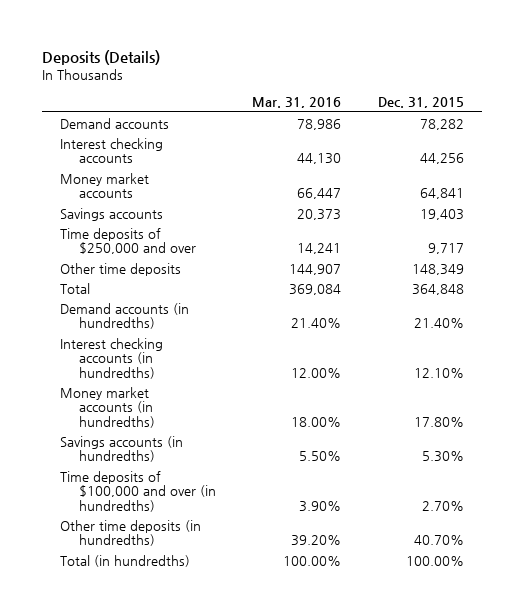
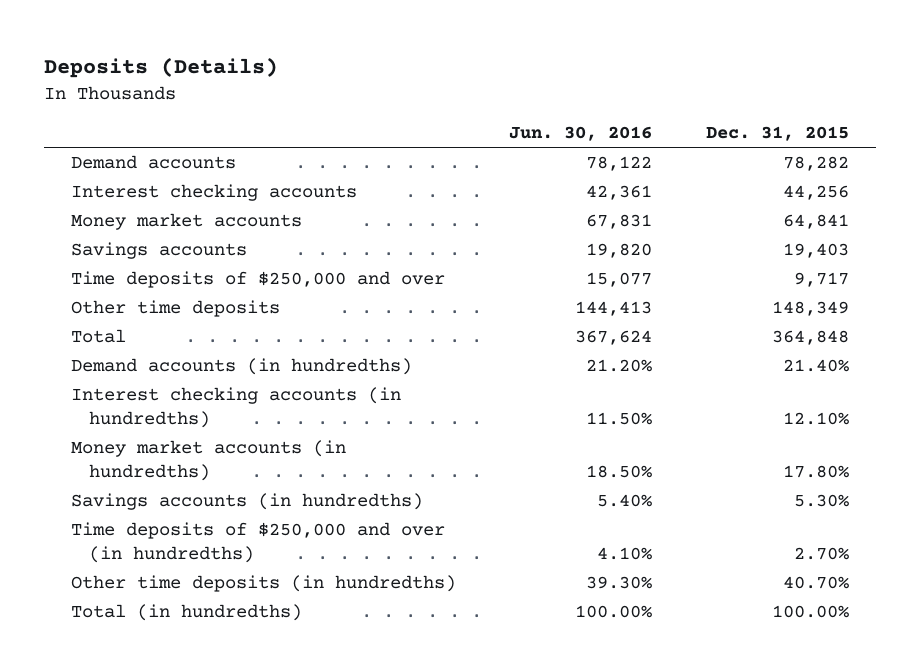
- | Mar. 31, 2016 | Dec. 31, 2015
+ | Jun. 30, 2016 | Dec. 31, 2015
- Time deposits of $100,000 and over (in hundredths) | 3.90% | 2.70%
+ Time deposits of $250,000 and over (in hundredths) | 4.10% | 2.70%

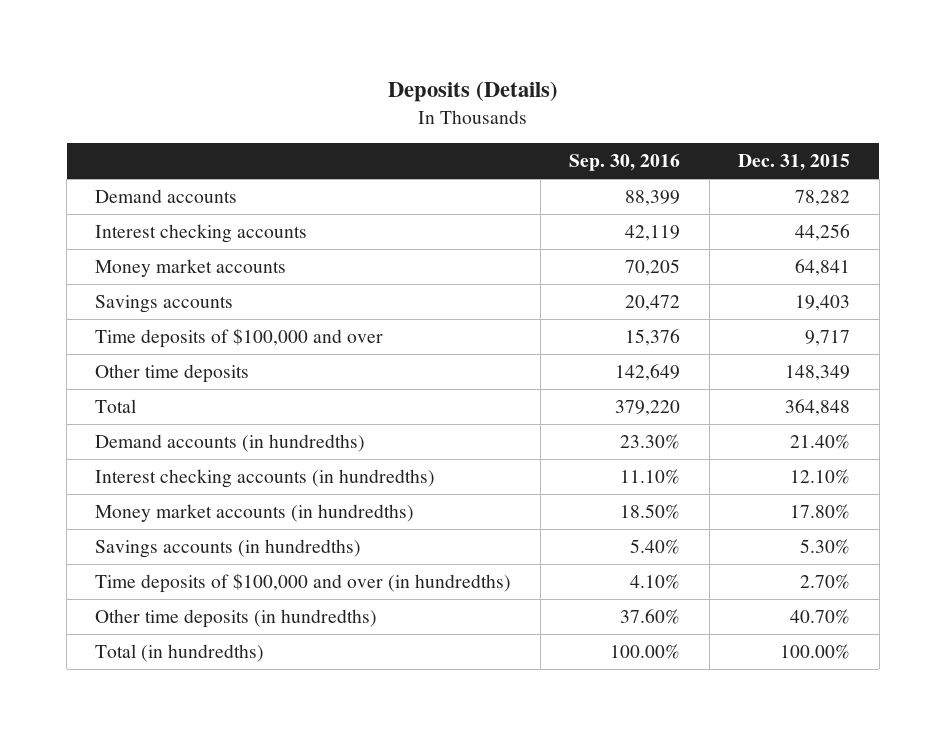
- | Jun. 30, 2016 | Dec. 31, 2015
+ | Sep. 30, 2016 | Dec. 31, 2015
- Time deposits of $250,000 and over | 15,077 | 9,717
+ Time deposits of $100,000 and over | 15,376 | 9,717
- Time deposits of $250,000 and over (in hundredths) | 4.10% | 2.70%
+ Time deposits of $100,000 and over (in hundredths) | 4.10% | 2.70%

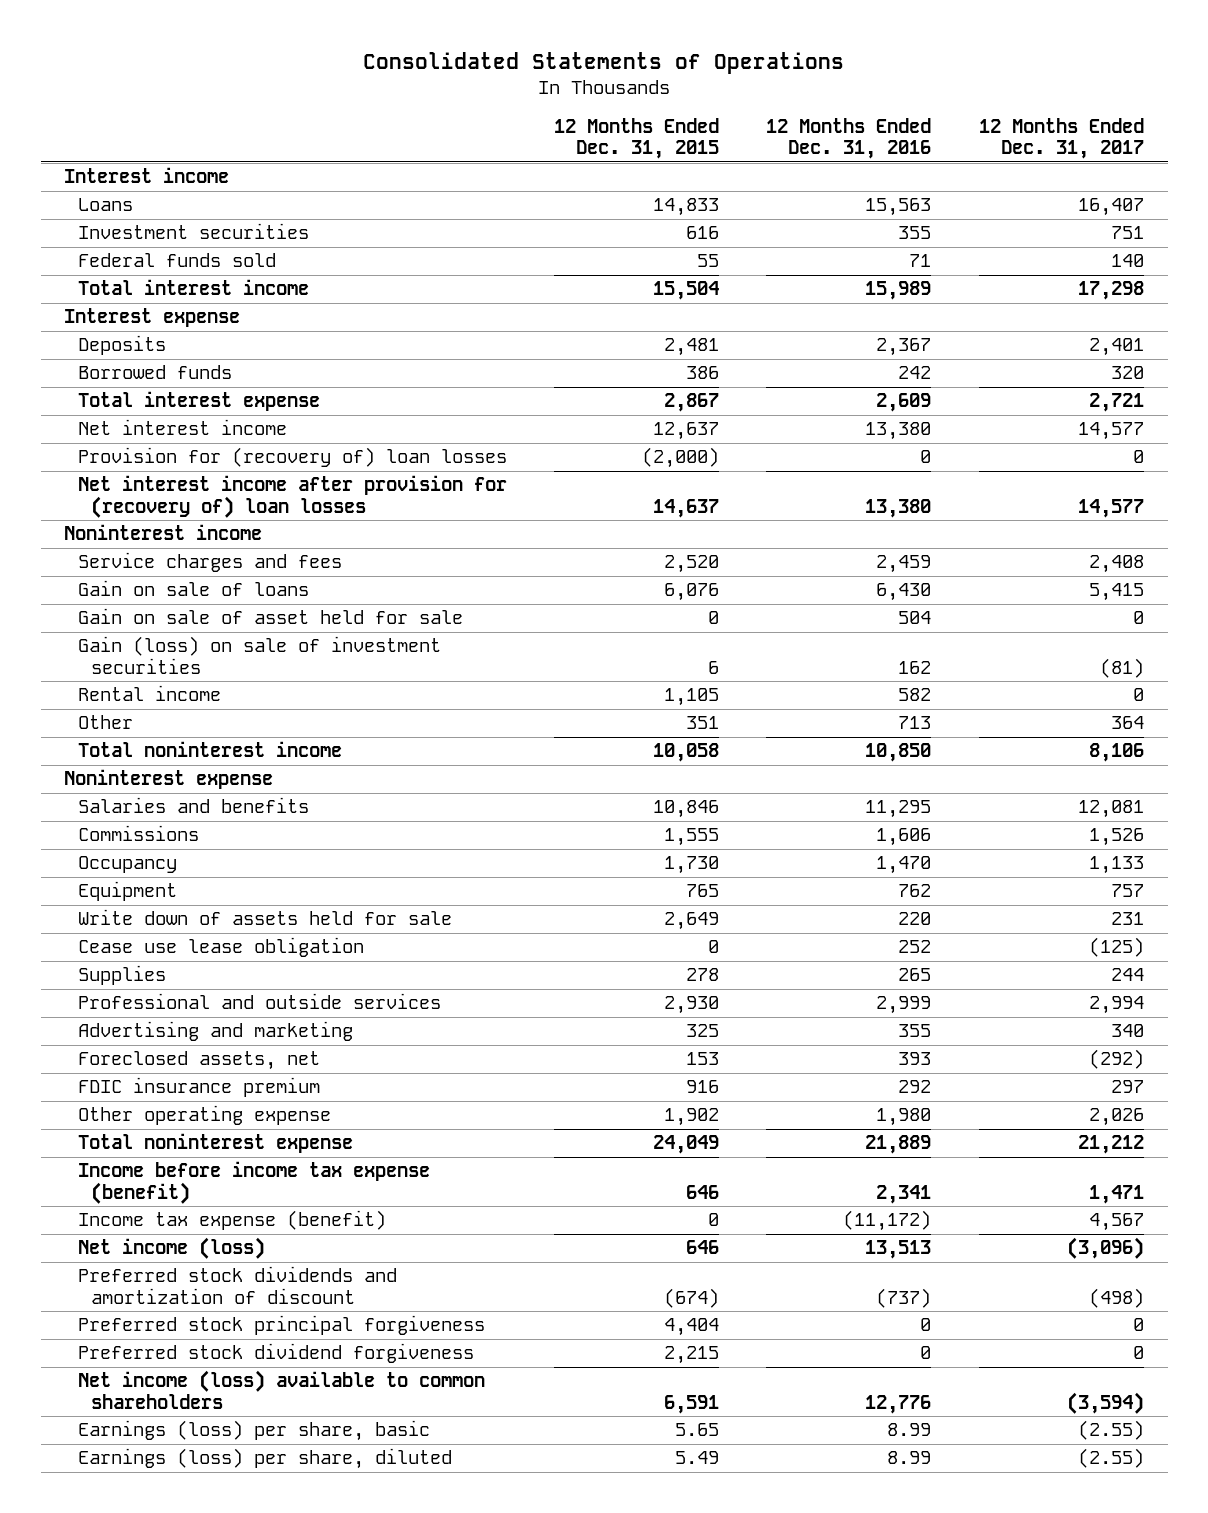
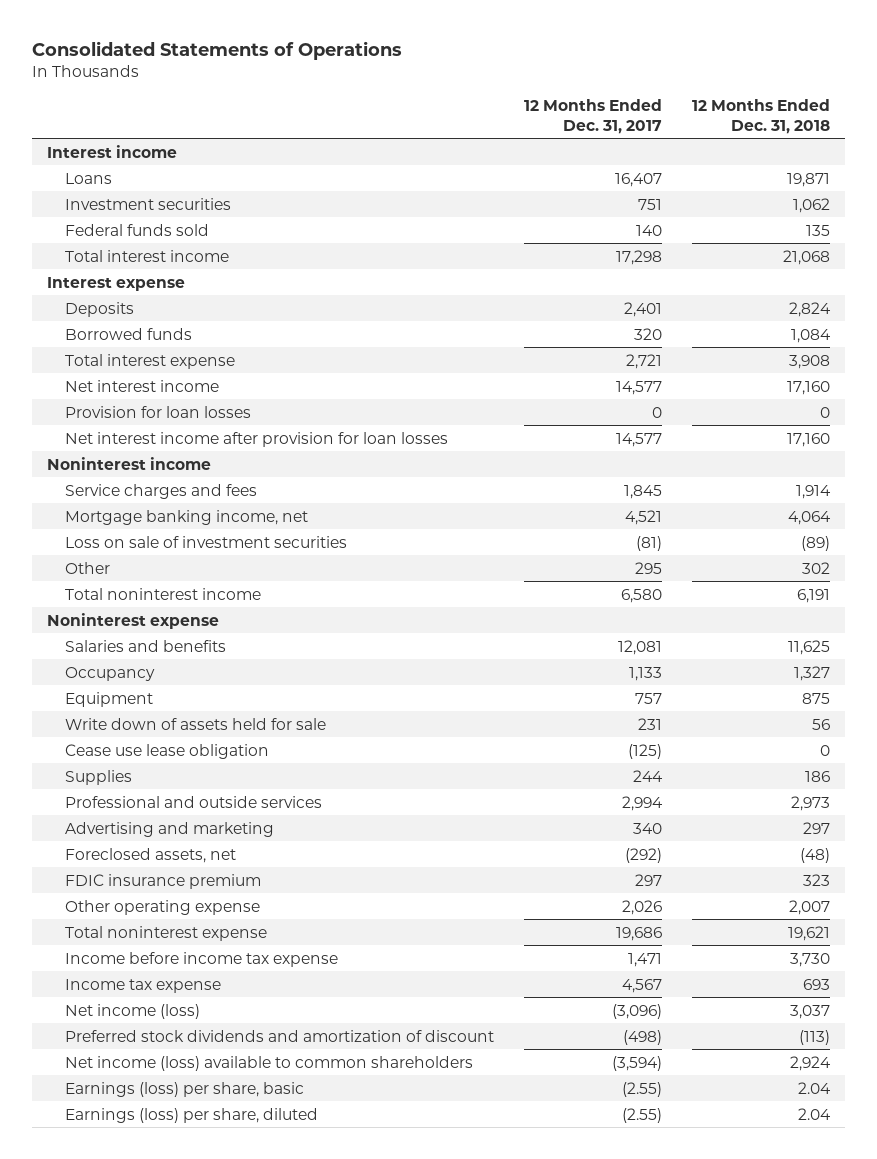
- | 12 Months Ended Dec. 31, 2015 | 12 Months Ended Dec. 31, 2016 | 12 Months Ended Dec. 31, 2017
+ | 12 Months Ended Dec. 31, 2017 | 12 Months Ended Dec. 31, 2018
- Provision for (recovery of) loan losses | (2,000) | 0 | 0
- Net interest income after provision for (recovery of) loan losses | 14,637 | 13,380 | 14,577
+ Provision for loan losses | 0 | 0
+ Net interest income after provision for loan losses | 14,577 | 17,160
- Service charges and fees | 2,520 | 2,459 | 2,408
- Gain on sale of loans | 6,076 | 6,430 | 5,415
- Gain on sale of asset held for sale | 0 | 504 | 0
- Gain (loss) on sale of investment securities | 6 | 162 | (81)
- Rental income | 1,105 | 582 | 0
- Other | 351 | 713 | 364
- Total noninterest income | 10,058 | 10,850 | 8,106
+ Service charges and fees | 1,845 | 1,914
+ Mortgage banking income, net | 4,521 | 4,064
+ Loss on sale of investment securities | (81) | (89)
+ Other | 295 | 302
+ Total noninterest income | 6,580 | 6,191
- Commissions | 1,555 | 1,606 | 1,526
- Total noninterest expense | 24,049 | 21,889 | 21,212
- Income before income tax expense (benefit) | 646 | 2,341 | 1,471
- Income tax expense (benefit) | 0 | (11,172) | 4,567
+ Total noninterest expense | 19,686 | 19,621
+ Income before income tax expense | 1,471 | 3,730
+ Income tax expense | 4,567 | 693
- Preferred stock principal forgiveness | 4,404 | 0 | 0
- Preferred stock dividend forgiveness | 2,215 | 0 | 0

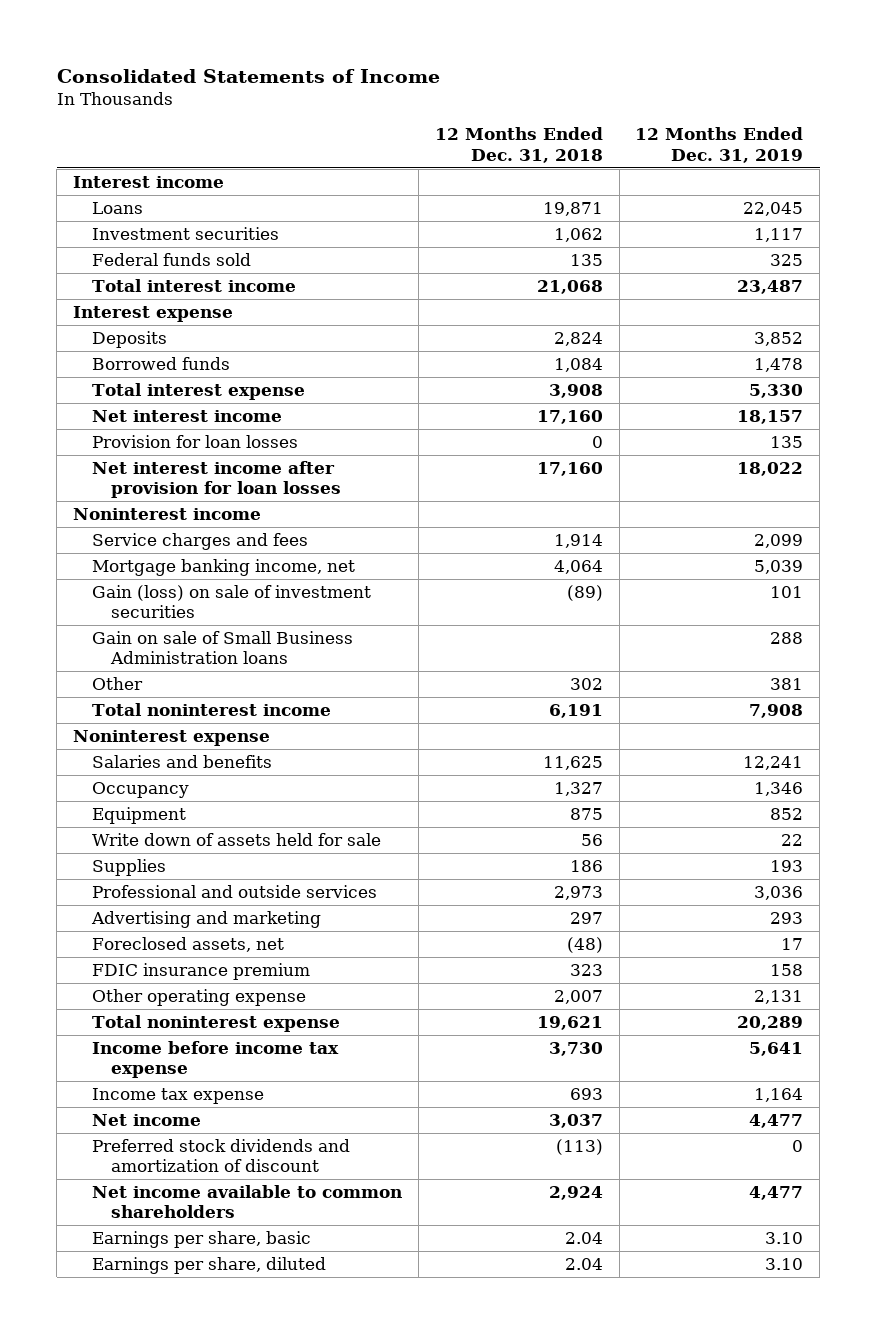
- Consolidated Statements of Operations
+ Consolidated Statements of Income
- | 12 Months Ended Dec. 31, 2017 | 12 Months Ended Dec. 31, 2018
+ | 12 Months Ended Dec. 31, 2018 | 12 Months Ended Dec. 31, 2019
- Loss on sale of investment securities | (81) | (89)
+ Gain (loss) on sale of investment securities | (89) | 101
+ Gain on sale of Small Business Administration loans | | 288
- Cease use lease obligation | (125) | 0
- Net income (loss) | (3,096) | 3,037
+ Net income | 3,037 | 4,477
- Net income (loss) available to common shareholders | (3,594) | 2,924
- Earnings (loss) per share, basic | (2.55) | 2.04
- Earnings (loss) per share, diluted | (2.55) | 2.04
+ Net income available to common shareholders | 2,924 | 4,477
+ Earnings per share, basic | 2.04 | 3.10
+ Earnings per share, diluted | 2.04 | 3.10

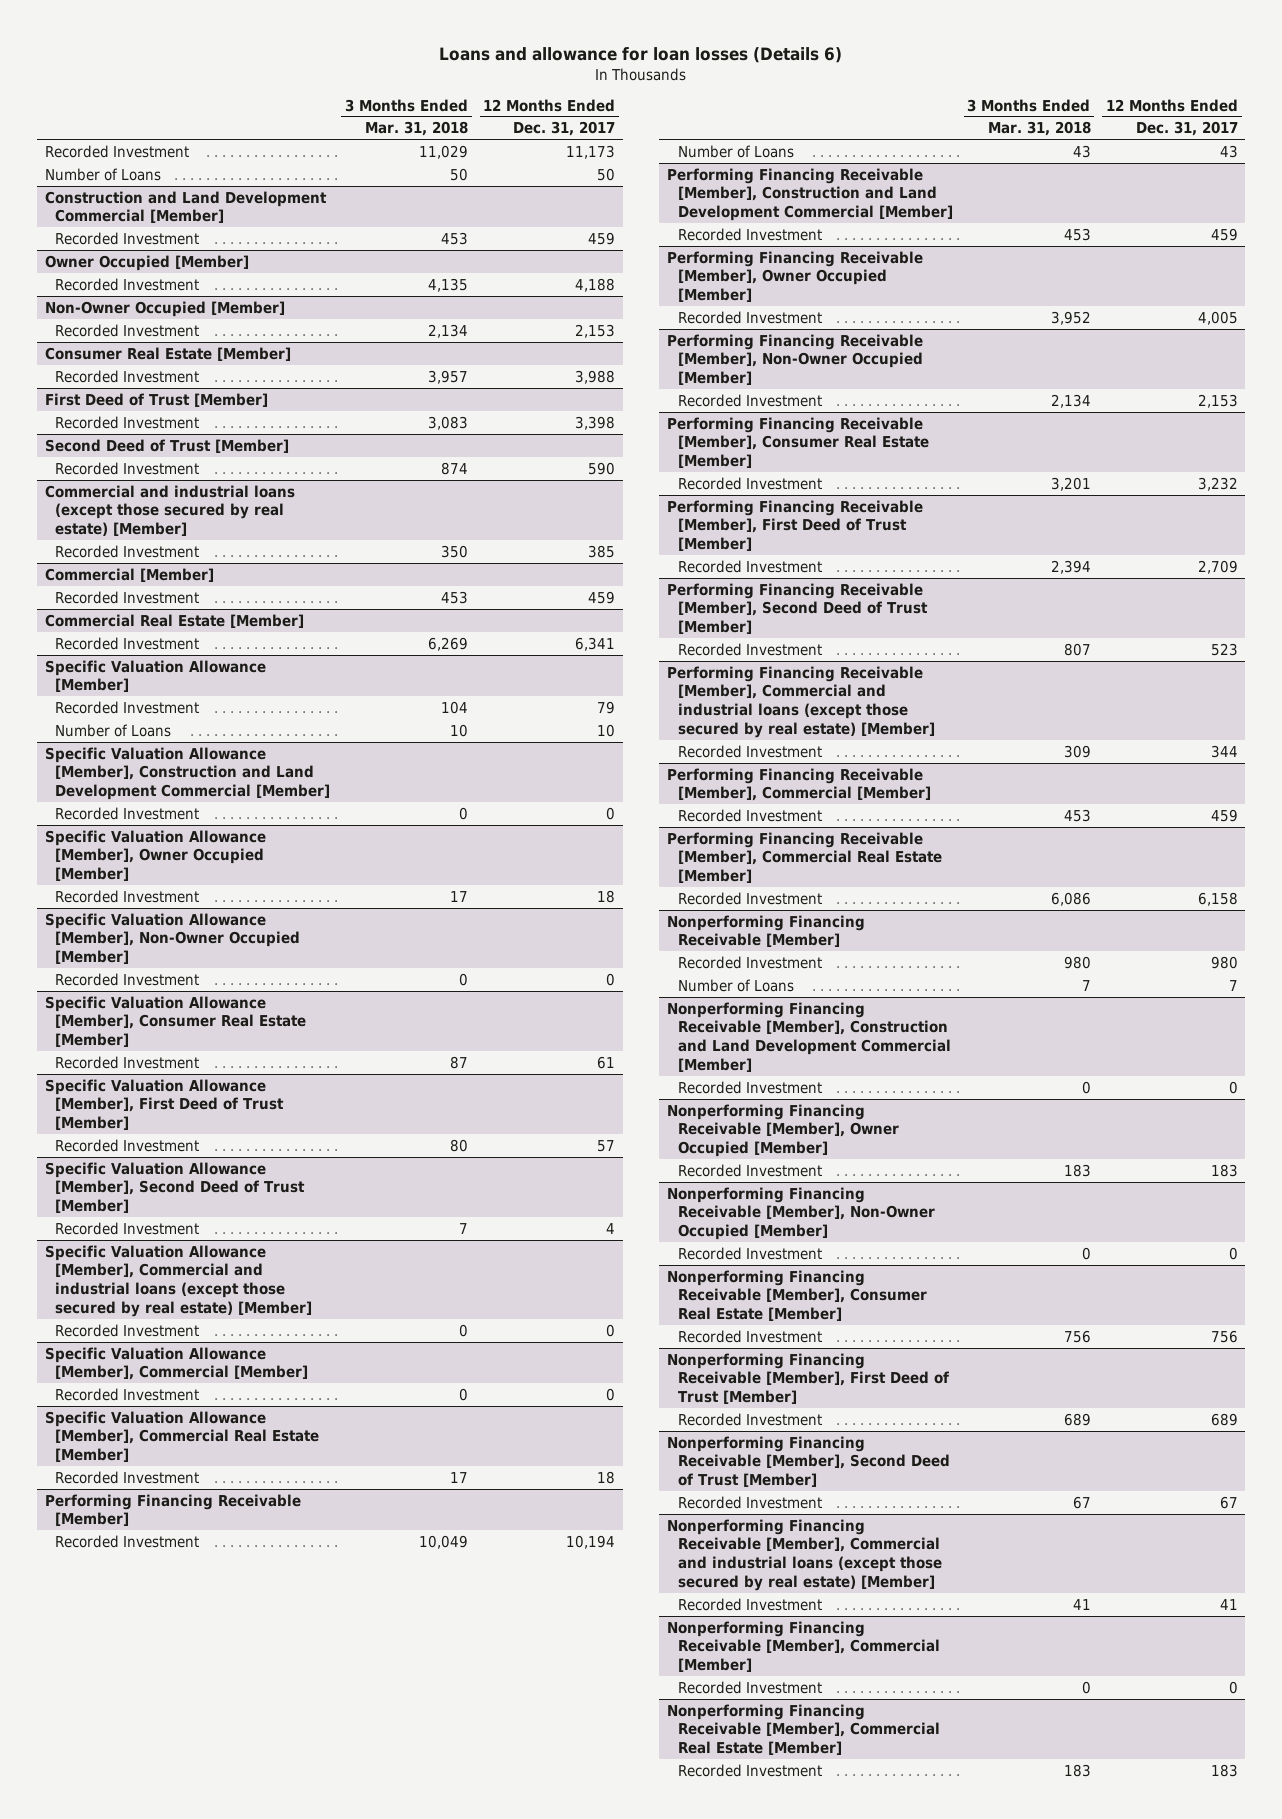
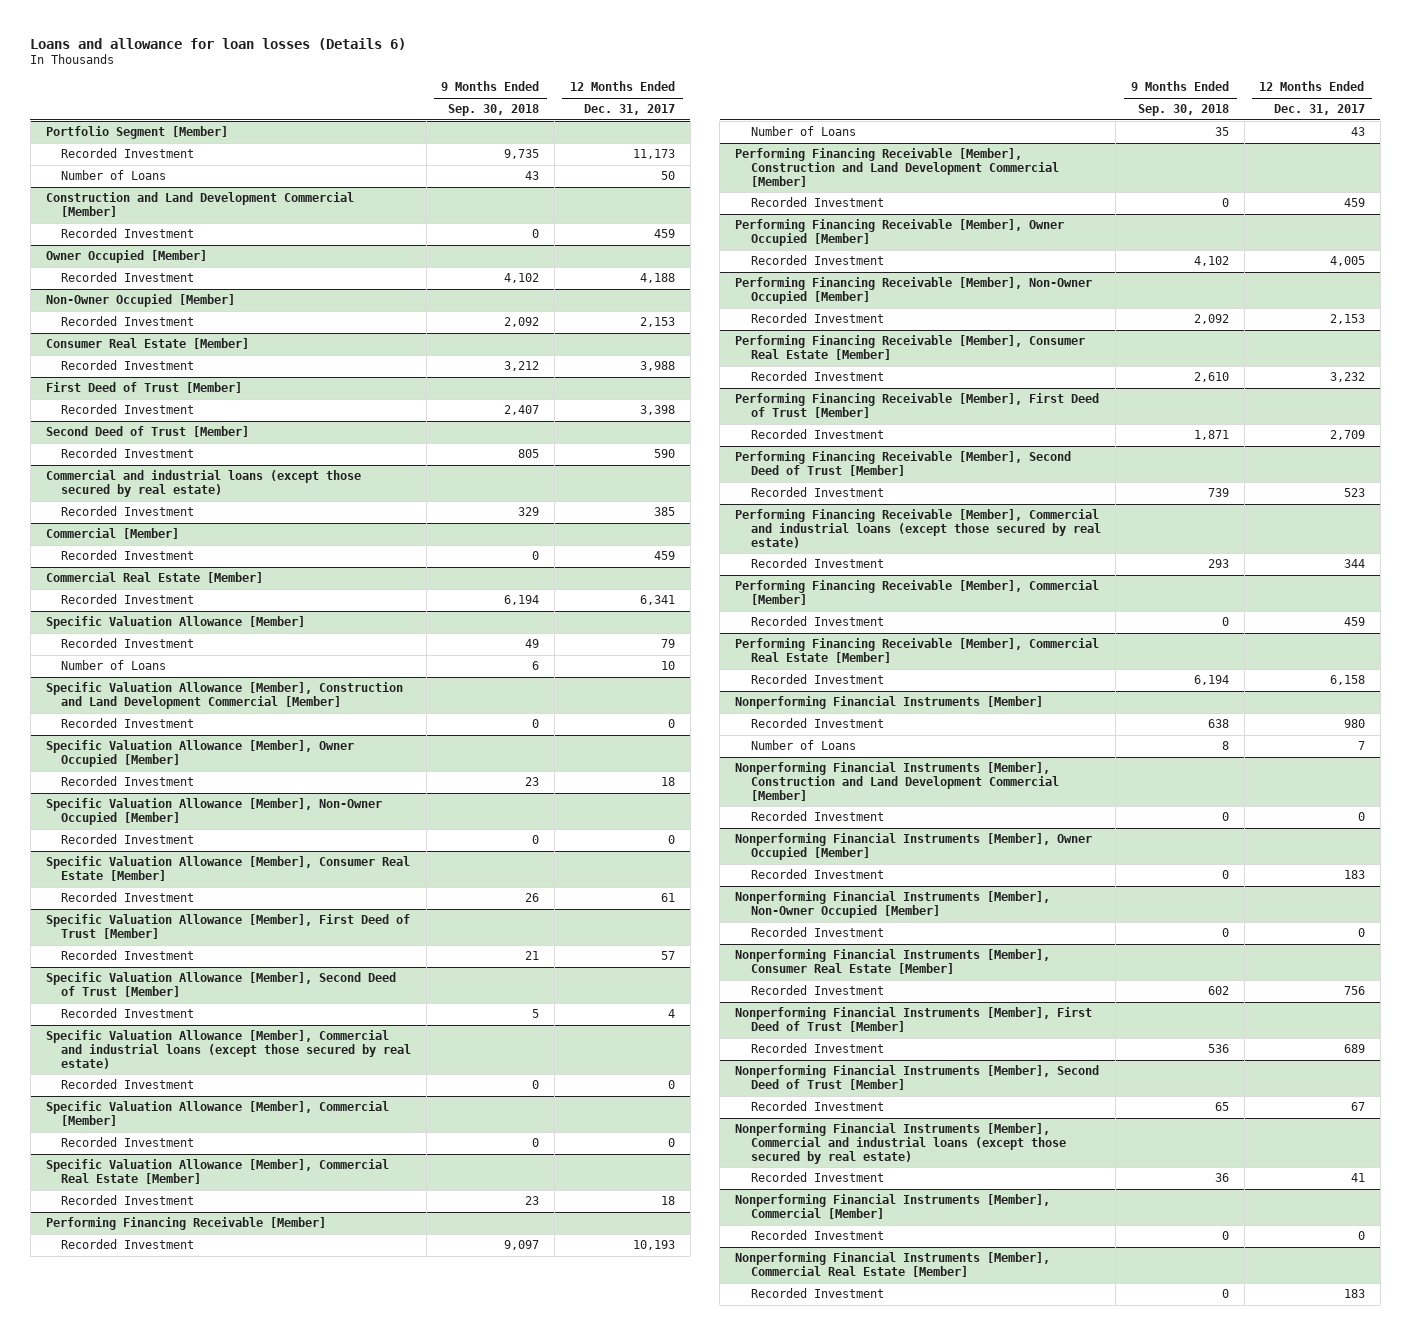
- | 3 Months Ended Mar. 31, 2018 | 12 Months Ended Dec. 31, 2017
+ | 9 Months Ended Sep. 30, 2018 | 12 Months Ended Dec. 31, 2017
+ Portfolio Segment [Member]
- Commercial and industrial loans (except those secured by real estate) [Member]
+ Commercial and industrial loans (except those secured by real estate)
- Specific Valuation Allowance [Member], Commercial and industrial loans (except those secured by real estate) [Member]
+ Specific Valuation Allowance [Member], Commercial and industrial loans (except those secured by real estate)
@ Performing Financing Receivable [Member]
- Recorded Investment | 10,049 | 10,194
+ Recorded Investment | 9,097 | 10,193
- Performing Financing Receivable [Member], Commercial and industrial loans (except those secured by real estate) [Member]
+ Performing Financing Receivable [Member], Commercial and industrial loans (except those secured by real estate)
- Nonperforming Financing Receivable [Member]
+ Nonperforming Financial Instruments [Member]
- Nonperforming Financing Receivable [Member], Construction and Land Development Commercial [Member]
+ Nonperforming Financial Instruments [Member], Construction and Land Development Commercial [Member]
- Nonperforming Financing Receivable [Member], Owner Occupied [Member]
+ Nonperforming Financial Instruments [Member], Owner Occupied [Member]
- Nonperforming Financing Receivable [Member], Non-Owner Occupied [Member]
+ Nonperforming Financial Instruments [Member], Non-Owner Occupied [Member]
- Nonperforming Financing Receivable [Member], Consumer Real Estate [Member]
+ Nonperforming Financial Instruments [Member], Consumer Real Estate [Member]
- Nonperforming Financing Receivable [Member], First Deed of Trust [Member]
+ Nonperforming Financial Instruments [Member], First Deed of Trust [Member]
- Nonperforming Financing Receivable [Member], Second Deed of Trust [Member]
+ Nonperforming Financial Instruments [Member], Second Deed of Trust [Member]
- Nonperforming Financing Receivable [Member], Commercial and industrial loans (except those secured by real estate) [Member]
+ Nonperforming Financial Instruments [Member], Commercial and industrial loans (except those secured by real estate)
- Nonperforming Financing Receivable [Member], Commercial [Member]
+ Nonperforming Financial Instruments [Member], Commercial [Member]
- Nonperforming Financing Receivable [Member], Commercial Real Estate [Member]
+ Nonperforming Financial Instruments [Member], Commercial Real Estate [Member]

